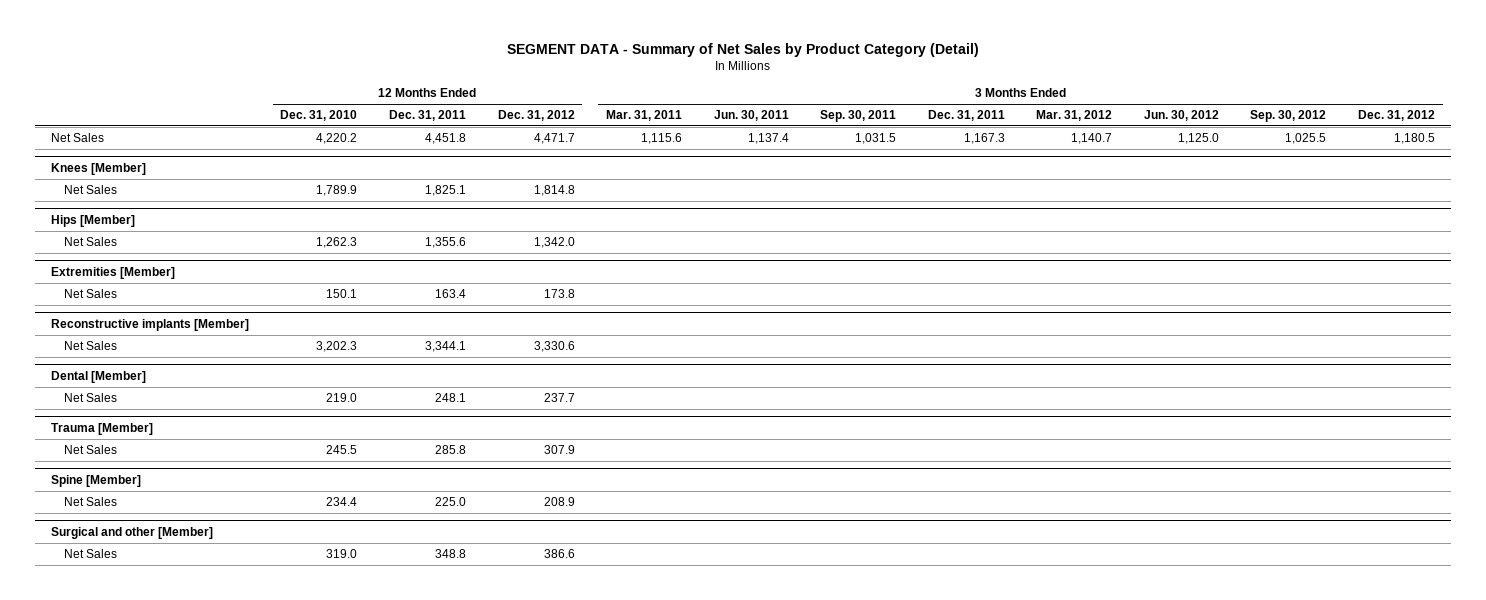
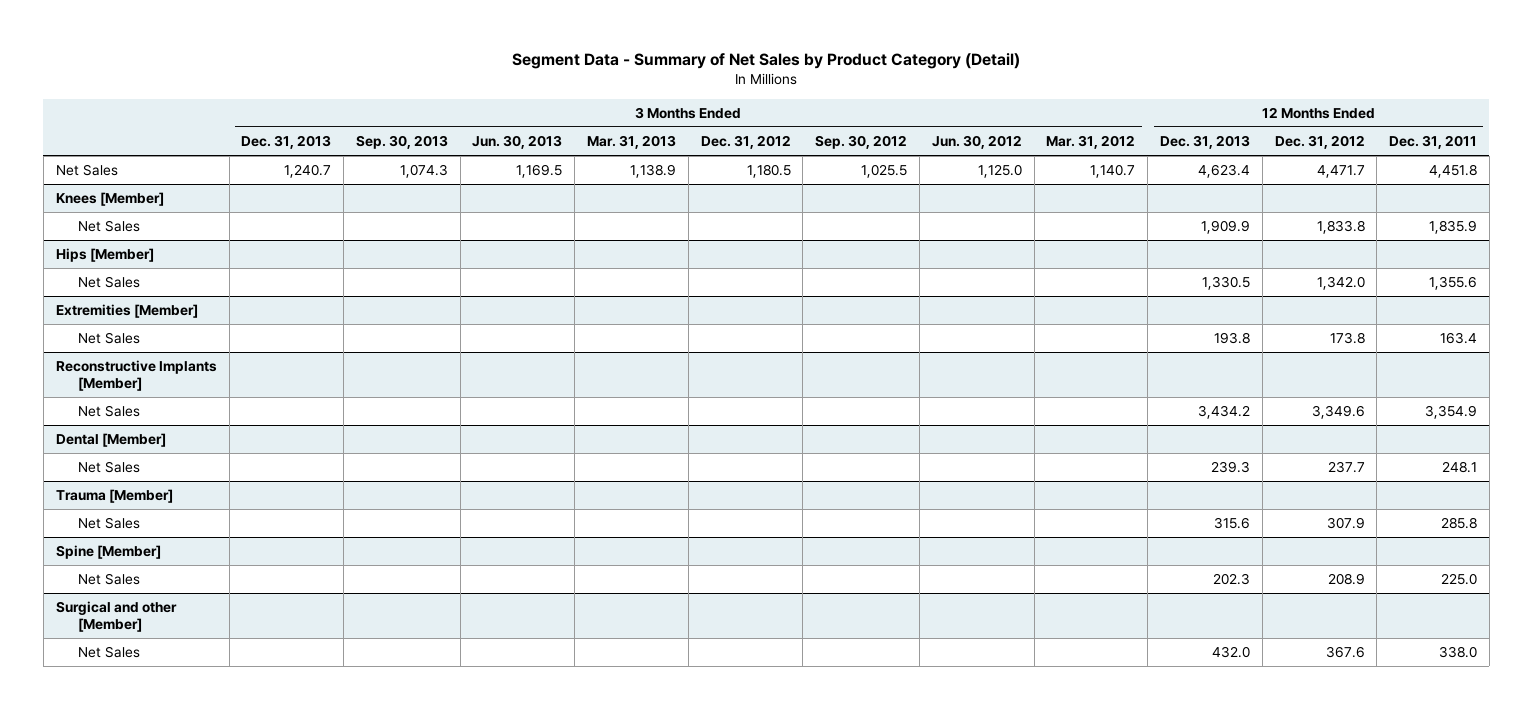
- SEGMENT DATA - Summary of Net Sales by Product Category (Detail)
+ Segment Data - Summary of Net Sales by Product Category (Detail)
- | 12 Months Ended Dec. 31, 2010 | 12 Months Ended Dec. 31, 2011 | 12 Months Ended Dec. 31, 2012 | 3 Months Ended Mar. 31, 2011 | 3 Months Ended Jun. 30, 2011 | 3 Months Ended Sep. 30, 2011 | 3 Months Ended Dec. 31, 2011 | 3 Months Ended Mar. 31, 2012 | 3 Months Ended Jun. 30, 2012 | 3 Months Ended Sep. 30, 2012 | 3 Months Ended Dec. 31, 2012
+ | 3 Months Ended Dec. 31, 2013 | 3 Months Ended Sep. 30, 2013 | 3 Months Ended Jun. 30, 2013 | 3 Months Ended Mar. 31, 2013 | 3 Months Ended Dec. 31, 2012 | 3 Months Ended Sep. 30, 2012 | 3 Months Ended Jun. 30, 2012 | 3 Months Ended Mar. 31, 2012 | 12 Months Ended Dec. 31, 2013 | 12 Months Ended Dec. 31, 2012 | 12 Months Ended Dec. 31, 2011
@ Knees [Member]
- Net Sales | 1,789.9 | 1,825.1 | 1,814.8 | | | | | | | |
+ Net Sales | | | | | | | | | 1,909.9 | 1,833.8 | 1,835.9
- Reconstructive implants [Member]
- Net Sales | 3,202.3 | 3,344.1 | 3,330.6 | | | | | | | |
+ Reconstructive Implants [Member]
+ Net Sales | | | | | | | | | 3,434.2 | 3,349.6 | 3,354.9
@ Surgical and other [Member]
- Net Sales | 319.0 | 348.8 | 386.6 | | | | | | | |
+ Net Sales | | | | | | | | | 432.0 | 367.6 | 338.0

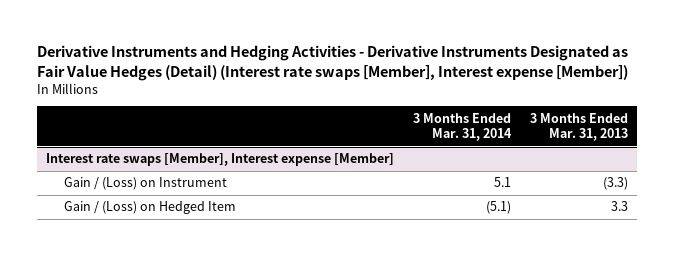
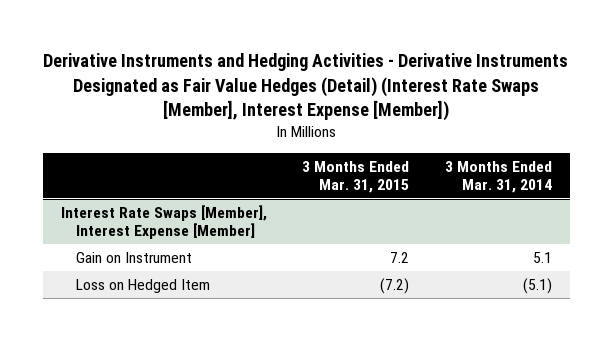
- Derivative Instruments and Hedging Activities - Derivative Instruments Designated as Fair Value Hedges (Detail) (Interest rate swaps [Member], Interest expense [Member])
+ Derivative Instruments and Hedging Activities - Derivative Instruments Designated as Fair Value Hedges (Detail) (Interest Rate Swaps [Member], Interest Expense [Member])
- | 3 Months Ended Mar. 31, 2014 | 3 Months Ended Mar. 31, 2013
+ | 3 Months Ended Mar. 31, 2015 | 3 Months Ended Mar. 31, 2014
- Interest rate swaps [Member], Interest expense [Member]
- Gain / (Loss) on Instrument | 5.1 | (3.3)
- Gain / (Loss) on Hedged Item | (5.1) | 3.3
+ Interest Rate Swaps [Member], Interest Expense [Member]
+ Gain on Instrument | 7.2 | 5.1
+ Loss on Hedged Item | (7.2) | (5.1)

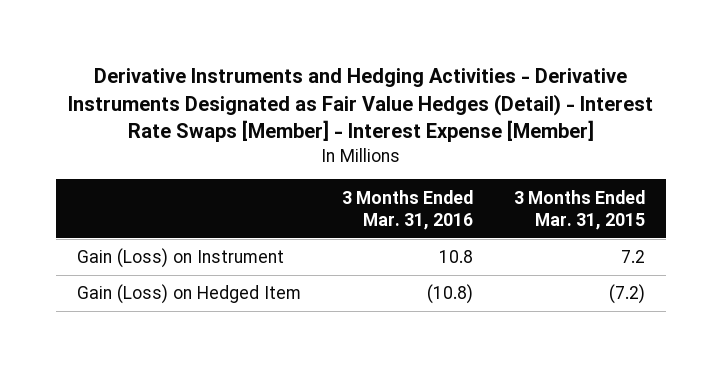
- Derivative Instruments and Hedging Activities - Derivative Instruments Designated as Fair Value Hedges (Detail) (Interest Rate Swaps [Member], Interest Expense [Member])
+ Derivative Instruments and Hedging Activities - Derivative Instruments Designated as Fair Value Hedges (Detail) - Interest Rate Swaps [Member] - Interest Expense [Member]
- | 3 Months Ended Mar. 31, 2015 | 3 Months Ended Mar. 31, 2014
+ | 3 Months Ended Mar. 31, 2016 | 3 Months Ended Mar. 31, 2015
- Interest Rate Swaps [Member], Interest Expense [Member]
- Gain on Instrument | 7.2 | 5.1
- Loss on Hedged Item | (7.2) | (5.1)
+ Gain (Loss) on Instrument | 10.8 | 7.2
+ Gain (Loss) on Hedged Item | (10.8) | (7.2)

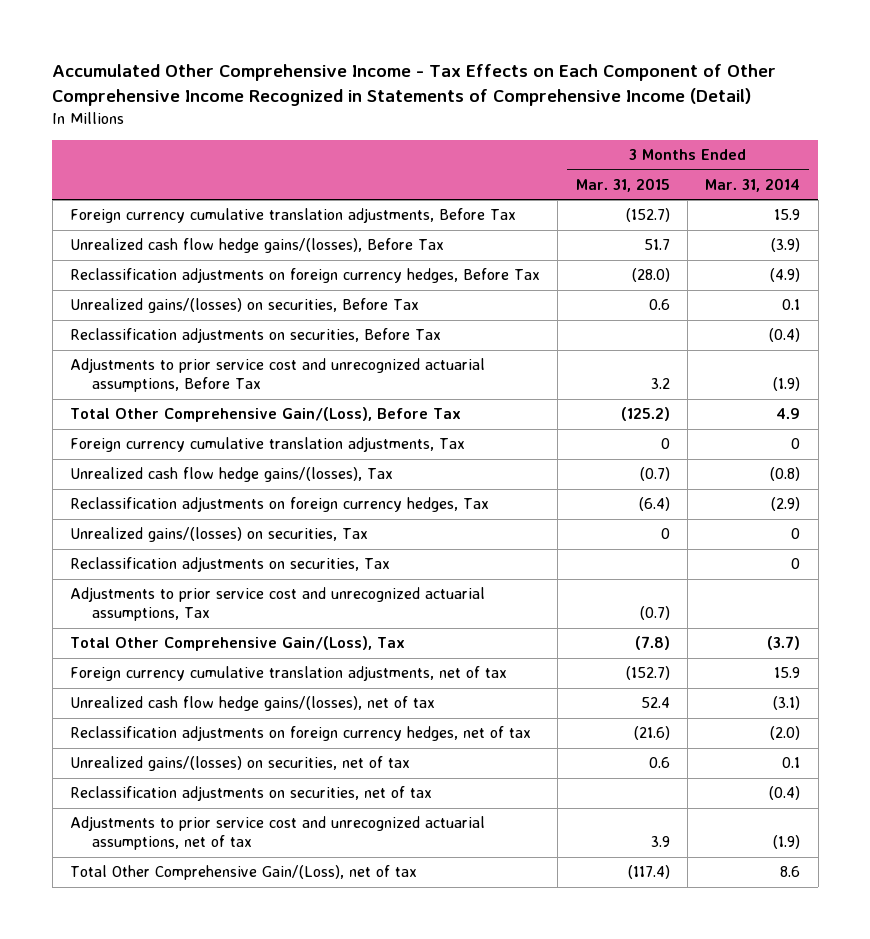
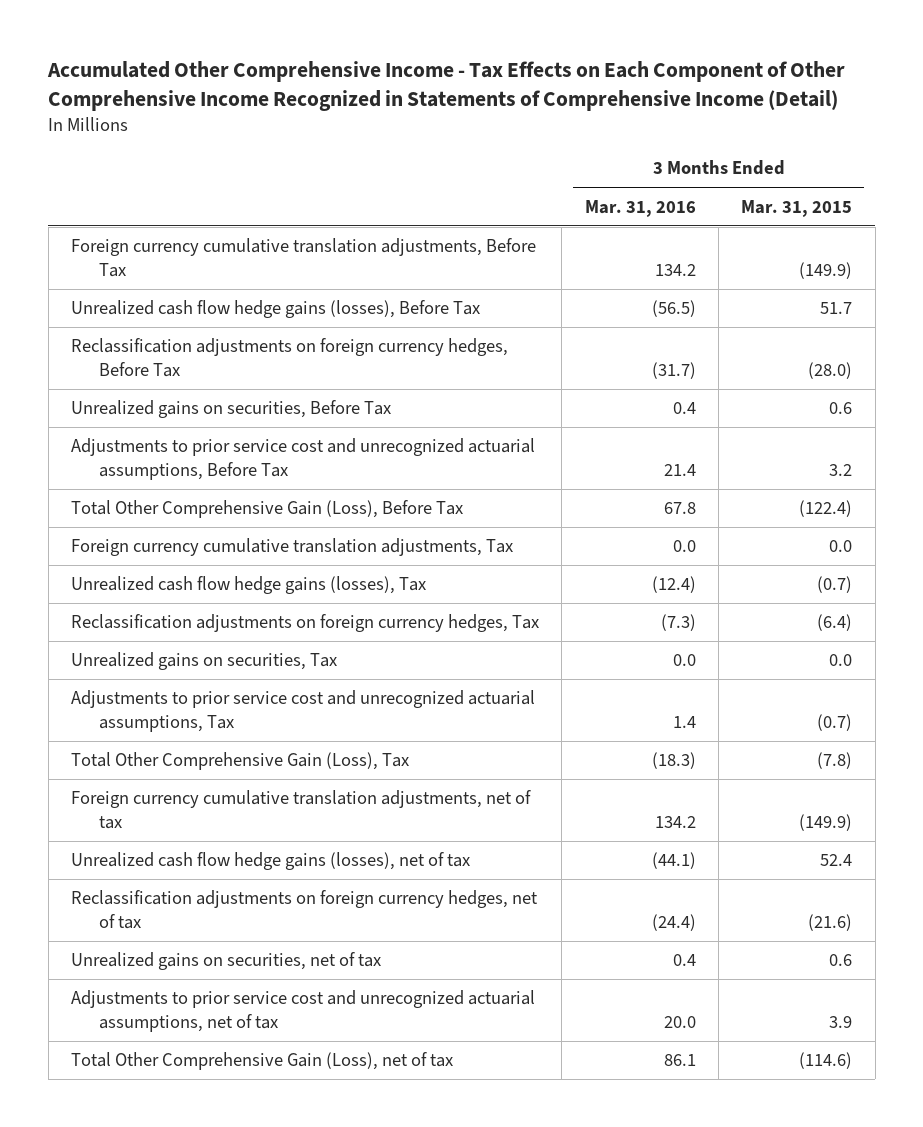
- | 3 Months Ended Mar. 31, 2015 | 3 Months Ended Mar. 31, 2014
+ | 3 Months Ended Mar. 31, 2016 | 3 Months Ended Mar. 31, 2015
- Foreign currency cumulative translation adjustments, Before Tax | (152.7) | 15.9
- Unrealized cash flow hedge gains/(losses), Before Tax | 51.7 | (3.9)
+ Foreign currency cumulative translation adjustments, Before Tax | 134.2 | (149.9)
+ Unrealized cash flow hedge gains (losses), Before Tax | (56.5) | 51.7
- Unrealized gains/(losses) on securities, Before Tax | 0.6 | 0.1
- Reclassification adjustments on securities, Before Tax | | (0.4)
+ Unrealized gains on securities, Before Tax | 0.4 | 0.6
- Total Other Comprehensive Gain/(Loss), Before Tax | (125.2) | 4.9
- Foreign currency cumulative translation adjustments, Tax | 0 | 0
- Unrealized cash flow hedge gains/(losses), Tax | (0.7) | (0.8)
+ Total Other Comprehensive Gain (Loss), Before Tax | 67.8 | (122.4)
+ Foreign currency cumulative translation adjustments, Tax | 0.0 | 0.0
+ Unrealized cash flow hedge gains (losses), Tax | (12.4) | (0.7)
- Unrealized gains/(losses) on securities, Tax | 0 | 0
- Reclassification adjustments on securities, Tax | | 0
+ Unrealized gains on securities, Tax | 0.0 | 0.0
- Total Other Comprehensive Gain/(Loss), Tax | (7.8) | (3.7)
- Foreign currency cumulative translation adjustments, net of tax | (152.7) | 15.9
- Unrealized cash flow hedge gains/(losses), net of tax | 52.4 | (3.1)
+ Total Other Comprehensive Gain (Loss), Tax | (18.3) | (7.8)
+ Foreign currency cumulative translation adjustments, net of tax | 134.2 | (149.9)
+ Unrealized cash flow hedge gains (losses), net of tax | (44.1) | 52.4
- Unrealized gains/(losses) on securities, net of tax | 0.6 | 0.1
- Reclassification adjustments on securities, net of tax | | (0.4)
+ Unrealized gains on securities, net of tax | 0.4 | 0.6
- Total Other Comprehensive Gain/(Loss), net of tax | (117.4) | 8.6
+ Total Other Comprehensive Gain (Loss), net of tax | 86.1 | (114.6)

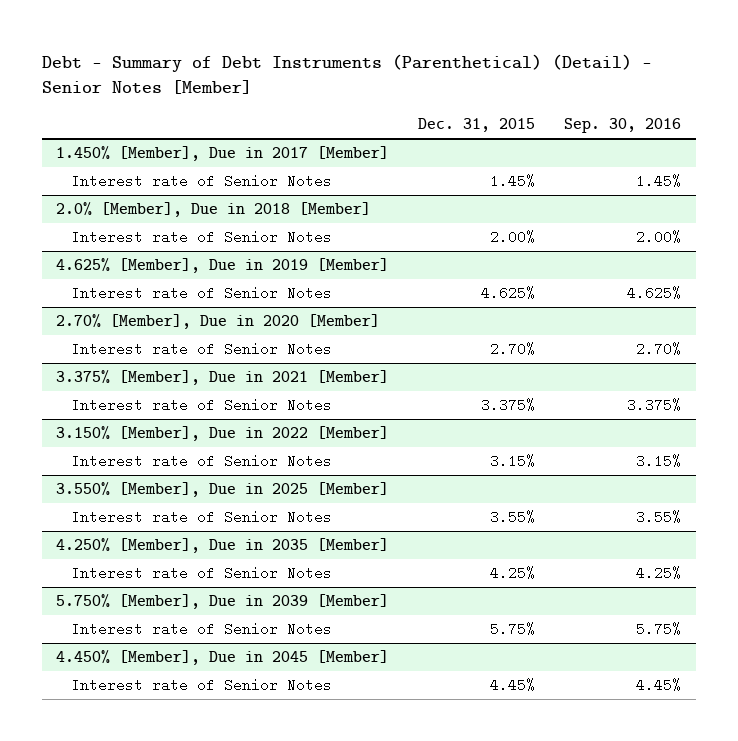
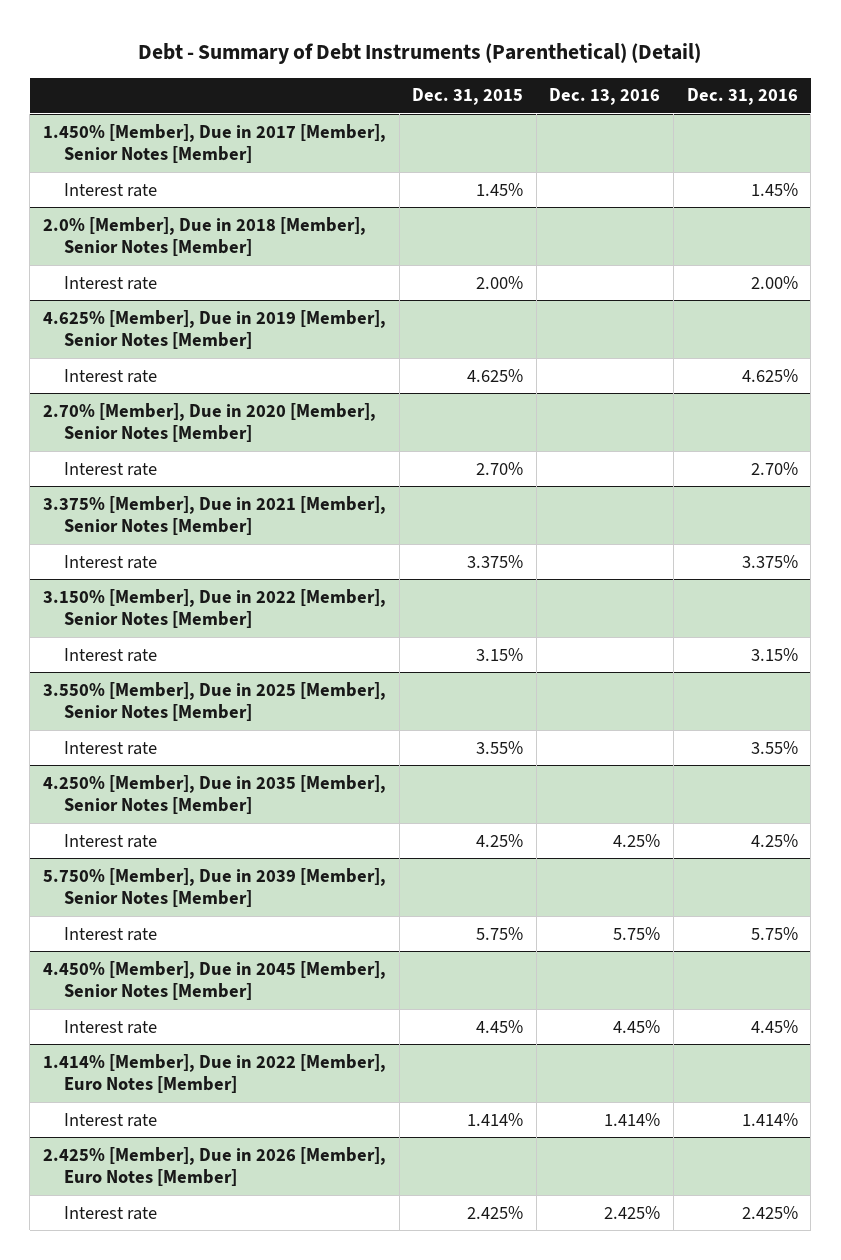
- Debt - Summary of Debt Instruments (Parenthetical) (Detail) - Senior Notes [Member]
+ Debt - Summary of Debt Instruments (Parenthetical) (Detail)
- | Dec. 31, 2015 | Sep. 30, 2016
+ | Dec. 31, 2015 | Dec. 13, 2016 | Dec. 31, 2016
- 1.450% [Member], Due in 2017 [Member]
- Interest rate of Senior Notes | 1.45% | 1.45%
- 2.0% [Member], Due in 2018 [Member]
- Interest rate of Senior Notes | 2.00% | 2.00%
- 4.625% [Member], Due in 2019 [Member]
- Interest rate of Senior Notes | 4.625% | 4.625%
- 2.70% [Member], Due in 2020 [Member]
- Interest rate of Senior Notes | 2.70% | 2.70%
- 3.375% [Member], Due in 2021 [Member]
- Interest rate of Senior Notes | 3.375% | 3.375%
- 3.150% [Member], Due in 2022 [Member]
- Interest rate of Senior Notes | 3.15% | 3.15%
- 3.550% [Member], Due in 2025 [Member]
- Interest rate of Senior Notes | 3.55% | 3.55%
- 4.250% [Member], Due in 2035 [Member]
- Interest rate of Senior Notes | 4.25% | 4.25%
- 5.750% [Member], Due in 2039 [Member]
- Interest rate of Senior Notes | 5.75% | 5.75%
- 4.450% [Member], Due in 2045 [Member]
- Interest rate of Senior Notes | 4.45% | 4.45%
+ 1.450% [Member], Due in 2017 [Member], Senior Notes [Member]
+ Interest rate | 1.45% | | 1.45%
+ 2.0% [Member], Due in 2018 [Member], Senior Notes [Member]
+ Interest rate | 2.00% | | 2.00%
+ 4.625% [Member], Due in 2019 [Member], Senior Notes [Member]
+ Interest rate | 4.625% | | 4.625%
+ 2.70% [Member], Due in 2020 [Member], Senior Notes [Member]
+ Interest rate | 2.70% | | 2.70%
+ 3.375% [Member], Due in 2021 [Member], Senior Notes [Member]
+ Interest rate | 3.375% | | 3.375%
+ 3.150% [Member], Due in 2022 [Member], Senior Notes [Member]
+ Interest rate | 3.15% | | 3.15%
+ 3.550% [Member], Due in 2025 [Member], Senior Notes [Member]
+ Interest rate | 3.55% | | 3.55%
+ 4.250% [Member], Due in 2035 [Member], Senior Notes [Member]
+ Interest rate | 4.25% | 4.25% | 4.25%
+ 5.750% [Member], Due in 2039 [Member], Senior Notes [Member]
+ Interest rate | 5.75% | 5.75% | 5.75%
+ 4.450% [Member], Due in 2045 [Member], Senior Notes [Member]
+ Interest rate | 4.45% | 4.45% | 4.45%
+ 1.414% [Member], Due in 2022 [Member], Euro Notes [Member]
+ Interest rate | 1.414% | 1.414% | 1.414%
+ 2.425% [Member], Due in 2026 [Member], Euro Notes [Member]
+ Interest rate | 2.425% | 2.425% | 2.425%

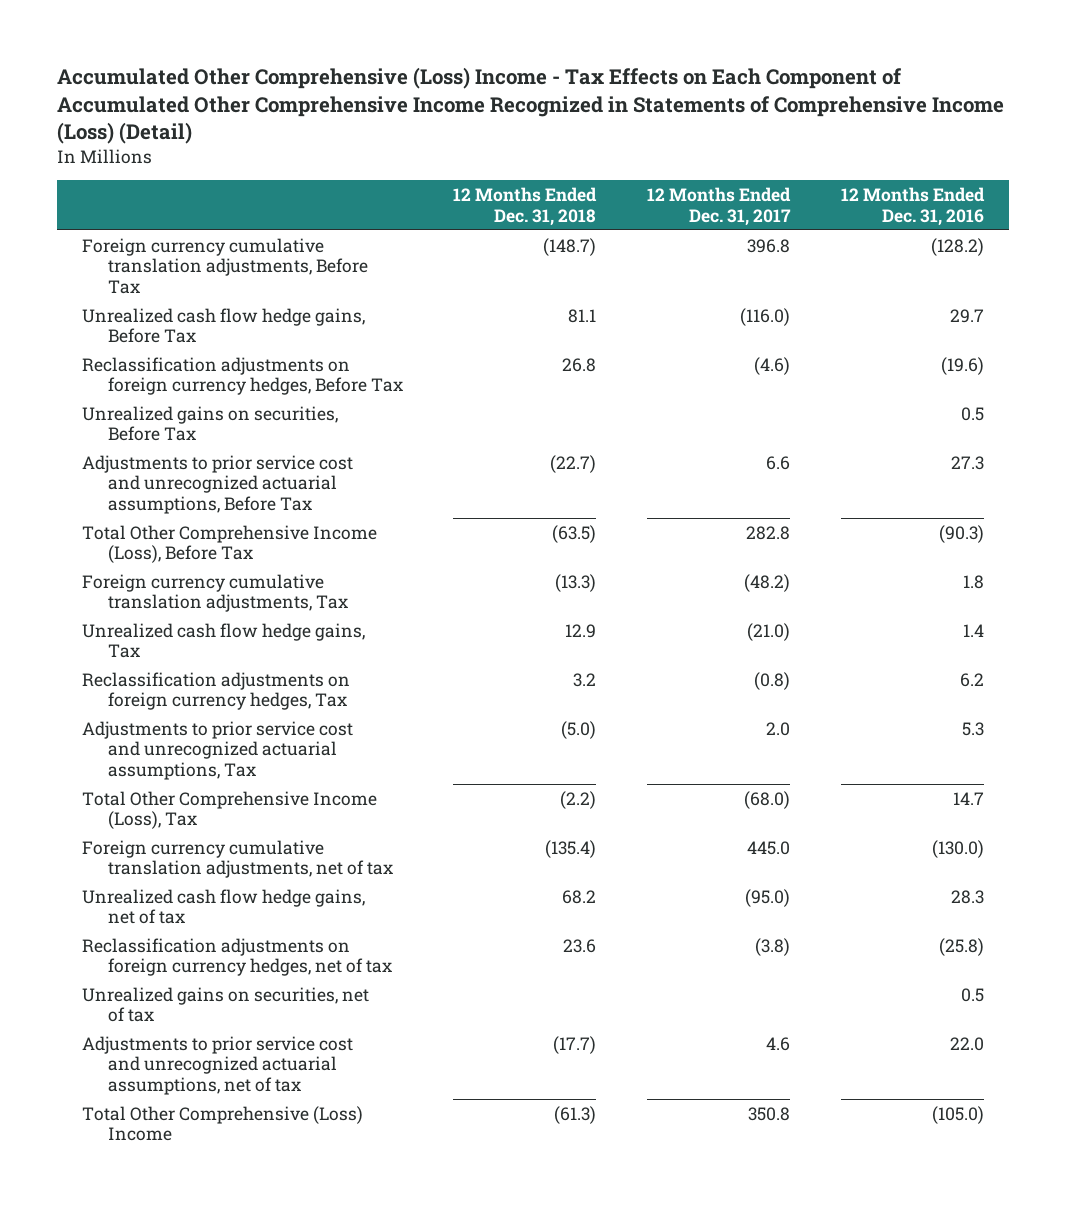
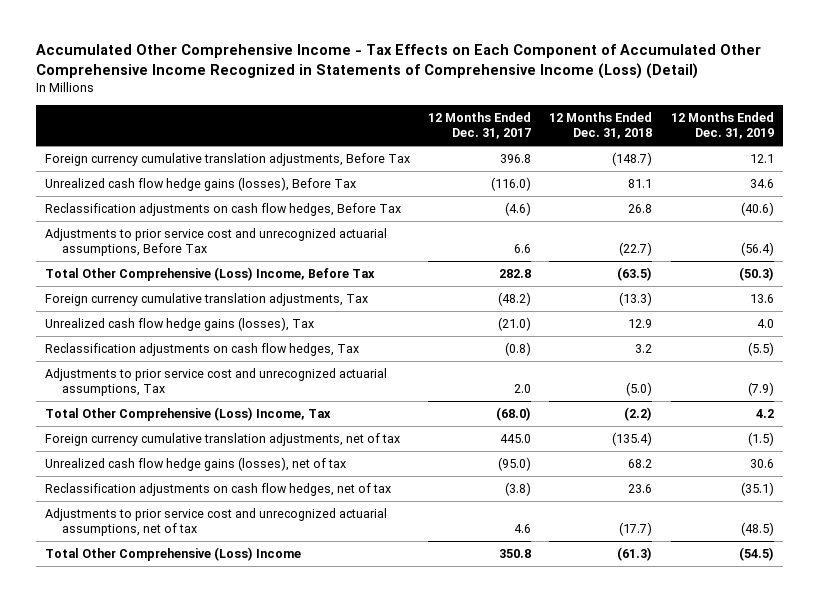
- Accumulated Other Comprehensive (Loss) Income - Tax Effects on Each Component of Accumulated Other Comprehensive Income Recognized in Statements of Comprehensive Income (Loss) (Detail)
+ Accumulated Other Comprehensive Income - Tax Effects on Each Component of Accumulated Other Comprehensive Income Recognized in Statements of Comprehensive Income (Loss) (Detail)
- | 12 Months Ended Dec. 31, 2018 | 12 Months Ended Dec. 31, 2017 | 12 Months Ended Dec. 31, 2016
+ | 12 Months Ended Dec. 31, 2017 | 12 Months Ended Dec. 31, 2018 | 12 Months Ended Dec. 31, 2019
- Unrealized cash flow hedge gains, Before Tax | 81.1 | (116.0) | 29.7
- Reclassification adjustments on foreign currency hedges, Before Tax | 26.8 | (4.6) | (19.6)
- Unrealized gains on securities, Before Tax | | | 0.5
+ Unrealized cash flow hedge gains (losses), Before Tax | (116.0) | 81.1 | 34.6
+ Reclassification adjustments on cash flow hedges, Before Tax | (4.6) | 26.8 | (40.6)
- Total Other Comprehensive Income (Loss), Before Tax | (63.5) | 282.8 | (90.3)
+ Total Other Comprehensive (Loss) Income, Before Tax | 282.8 | (63.5) | (50.3)
- Unrealized cash flow hedge gains, Tax | 12.9 | (21.0) | 1.4
- Reclassification adjustments on foreign currency hedges, Tax | 3.2 | (0.8) | 6.2
+ Unrealized cash flow hedge gains (losses), Tax | (21.0) | 12.9 | 4.0
+ Reclassification adjustments on cash flow hedges, Tax | (0.8) | 3.2 | (5.5)
- Total Other Comprehensive Income (Loss), Tax | (2.2) | (68.0) | 14.7
+ Total Other Comprehensive (Loss) Income, Tax | (68.0) | (2.2) | 4.2
- Unrealized cash flow hedge gains, net of tax | 68.2 | (95.0) | 28.3
- Reclassification adjustments on foreign currency hedges, net of tax | 23.6 | (3.8) | (25.8)
- Unrealized gains on securities, net of tax | | | 0.5
+ Unrealized cash flow hedge gains (losses), net of tax | (95.0) | 68.2 | 30.6
+ Reclassification adjustments on cash flow hedges, net of tax | (3.8) | 23.6 | (35.1)

